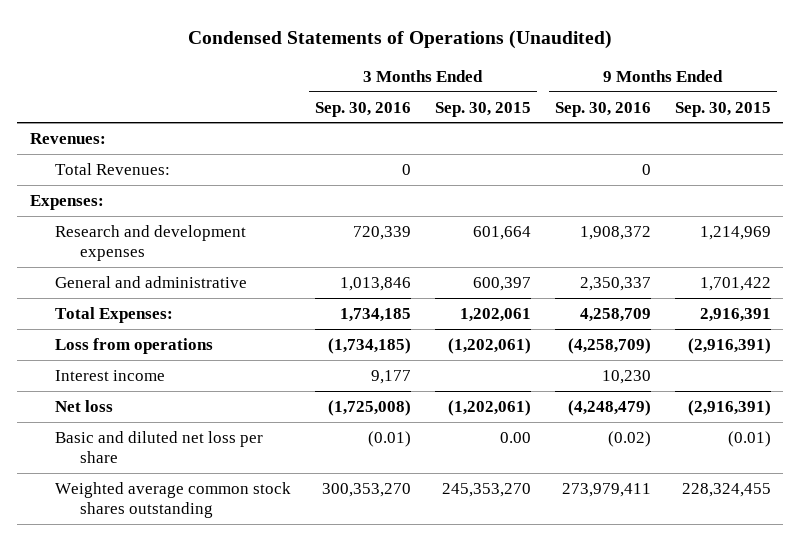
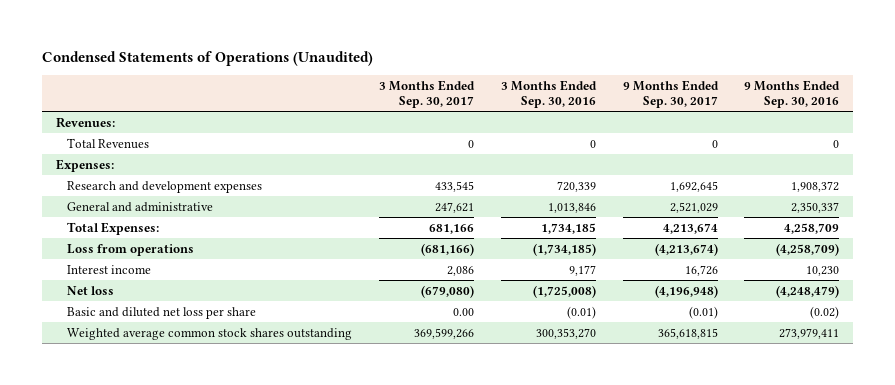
- | 3 Months Ended Sep. 30, 2016 | 3 Months Ended Sep. 30, 2015 | 9 Months Ended Sep. 30, 2016 | 9 Months Ended Sep. 30, 2015
+ | 3 Months Ended Sep. 30, 2017 | 3 Months Ended Sep. 30, 2016 | 9 Months Ended Sep. 30, 2017 | 9 Months Ended Sep. 30, 2016
- Total Revenues: | 0 | | 0 |
+ Total Revenues | 0 | 0 | 0 | 0

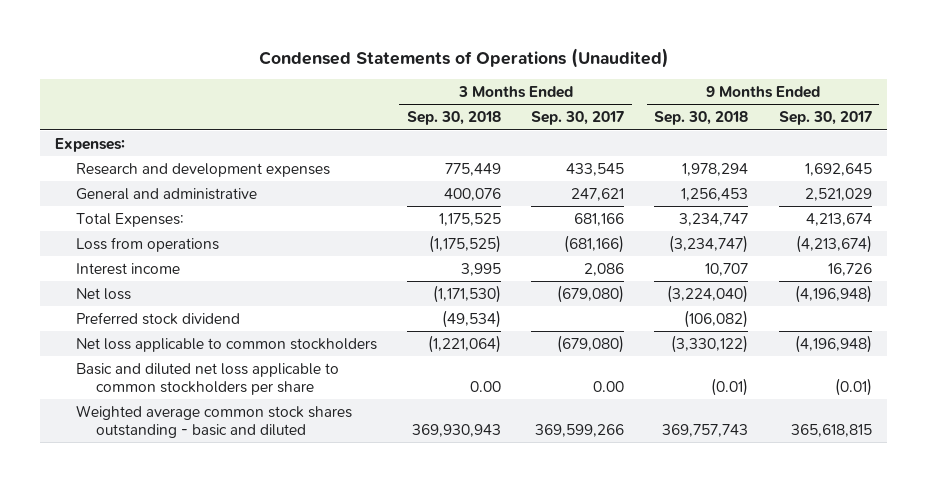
- | 3 Months Ended Sep. 30, 2017 | 3 Months Ended Sep. 30, 2016 | 9 Months Ended Sep. 30, 2017 | 9 Months Ended Sep. 30, 2016
+ | 3 Months Ended Sep. 30, 2018 | 3 Months Ended Sep. 30, 2017 | 9 Months Ended Sep. 30, 2018 | 9 Months Ended Sep. 30, 2017
- Revenues:
- Total Revenues | 0 | 0 | 0 | 0
- Basic and diluted net loss per share | 0.00 | (0.01) | (0.01) | (0.02)
- Weighted average common stock shares outstanding | 369,599,266 | 300,353,270 | 365,618,815 | 273,979,411
+ Preferred stock dividend | (49,534) | | (106,082) |
+ Net loss applicable to common stockholders | (1,221,064) | (679,080) | (3,330,122) | (4,196,948)
+ Basic and diluted net loss applicable to common stockholders per share | 0.00 | 0.00 | (0.01) | (0.01)
+ Weighted average common stock shares outstanding - basic and diluted | 369,930,943 | 369,599,266 | 369,757,743 | 365,618,815

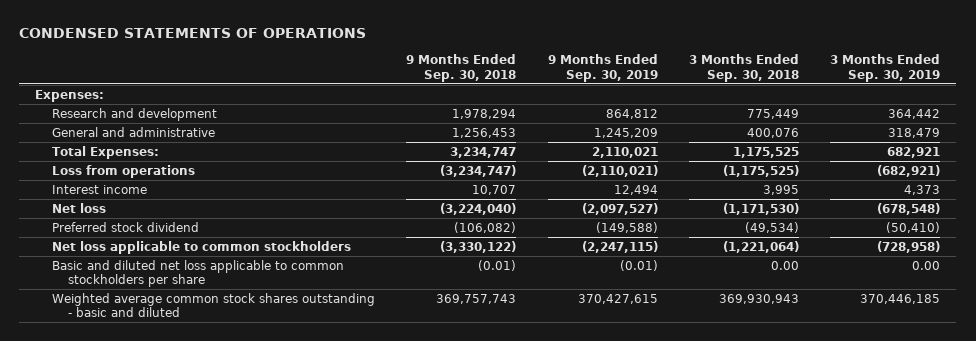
- Condensed Statements of Operations (Unaudited)
+ CONDENSED STATEMENTS OF OPERATIONS
- | 3 Months Ended Sep. 30, 2018 | 3 Months Ended Sep. 30, 2017 | 9 Months Ended Sep. 30, 2018 | 9 Months Ended Sep. 30, 2017
+ | 9 Months Ended Sep. 30, 2018 | 9 Months Ended Sep. 30, 2019 | 3 Months Ended Sep. 30, 2018 | 3 Months Ended Sep. 30, 2019
- Research and development expenses | 775,449 | 433,545 | 1,978,294 | 1,692,645
+ Research and development | 1,978,294 | 864,812 | 775,449 | 364,442

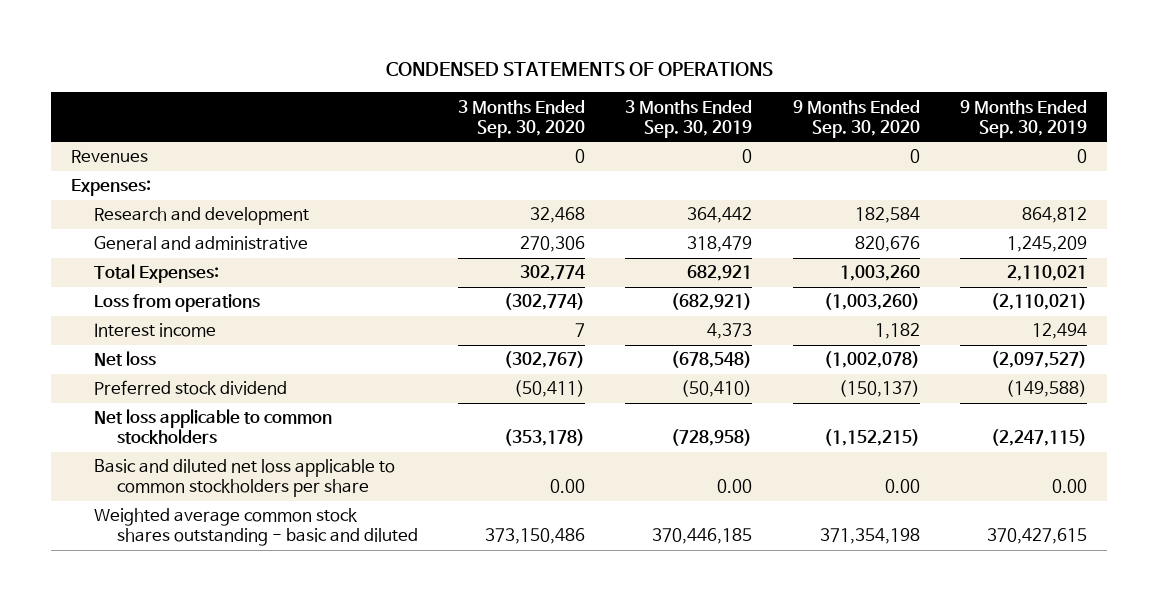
- | 9 Months Ended Sep. 30, 2018 | 9 Months Ended Sep. 30, 2019 | 3 Months Ended Sep. 30, 2018 | 3 Months Ended Sep. 30, 2019
+ | 3 Months Ended Sep. 30, 2020 | 3 Months Ended Sep. 30, 2019 | 9 Months Ended Sep. 30, 2020 | 9 Months Ended Sep. 30, 2019
+ Revenues | 0 | 0 | 0 | 0
- Basic and diluted net loss applicable to common stockholders per share | (0.01) | (0.01) | 0.00 | 0.00
+ Basic and diluted net loss applicable to common stockholders per share | 0.00 | 0.00 | 0.00 | 0.00

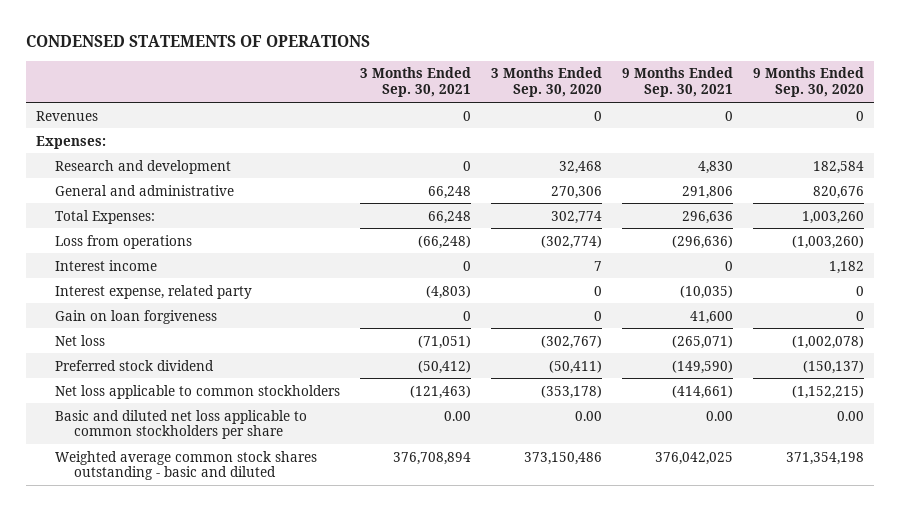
- | 3 Months Ended Sep. 30, 2020 | 3 Months Ended Sep. 30, 2019 | 9 Months Ended Sep. 30, 2020 | 9 Months Ended Sep. 30, 2019
+ | 3 Months Ended Sep. 30, 2021 | 3 Months Ended Sep. 30, 2020 | 9 Months Ended Sep. 30, 2021 | 9 Months Ended Sep. 30, 2020
+ Interest expense, related party | (4,803) | 0 | (10,035) | 0
+ Gain on loan forgiveness | 0 | 0 | 41,600 | 0

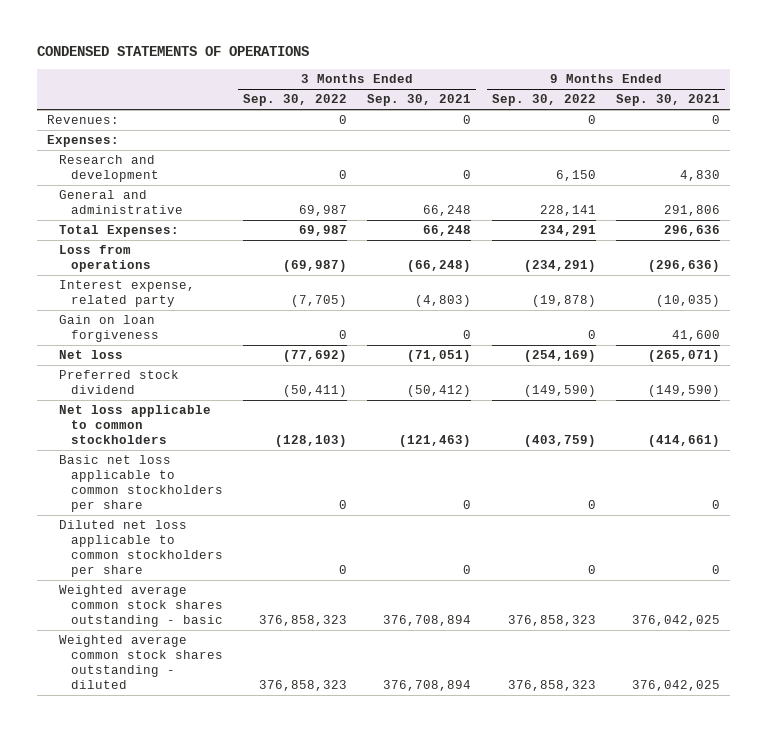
- | 3 Months Ended Sep. 30, 2021 | 3 Months Ended Sep. 30, 2020 | 9 Months Ended Sep. 30, 2021 | 9 Months Ended Sep. 30, 2020
+ | 3 Months Ended Sep. 30, 2022 | 3 Months Ended Sep. 30, 2021 | 9 Months Ended Sep. 30, 2022 | 9 Months Ended Sep. 30, 2021
- Revenues | 0 | 0 | 0 | 0
+ Revenues: | 0 | 0 | 0 | 0
- Interest income | 0 | 7 | 0 | 1,182
- Basic and diluted net loss applicable to common stockholders per share | 0.00 | 0.00 | 0.00 | 0.00
- Weighted average common stock shares outstanding - basic and diluted | 376,708,894 | 373,150,486 | 376,042,025 | 371,354,198
+ Basic net loss applicable to common stockholders per share | 0 | 0 | 0 | 0
+ Diluted net loss applicable to common stockholders per share | 0 | 0 | 0 | 0
+ Weighted average common stock shares outstanding - basic | 376,858,323 | 376,708,894 | 376,858,323 | 376,042,025
+ Weighted average common stock shares outstanding - diluted | 376,858,323 | 376,708,894 | 376,858,323 | 376,042,025

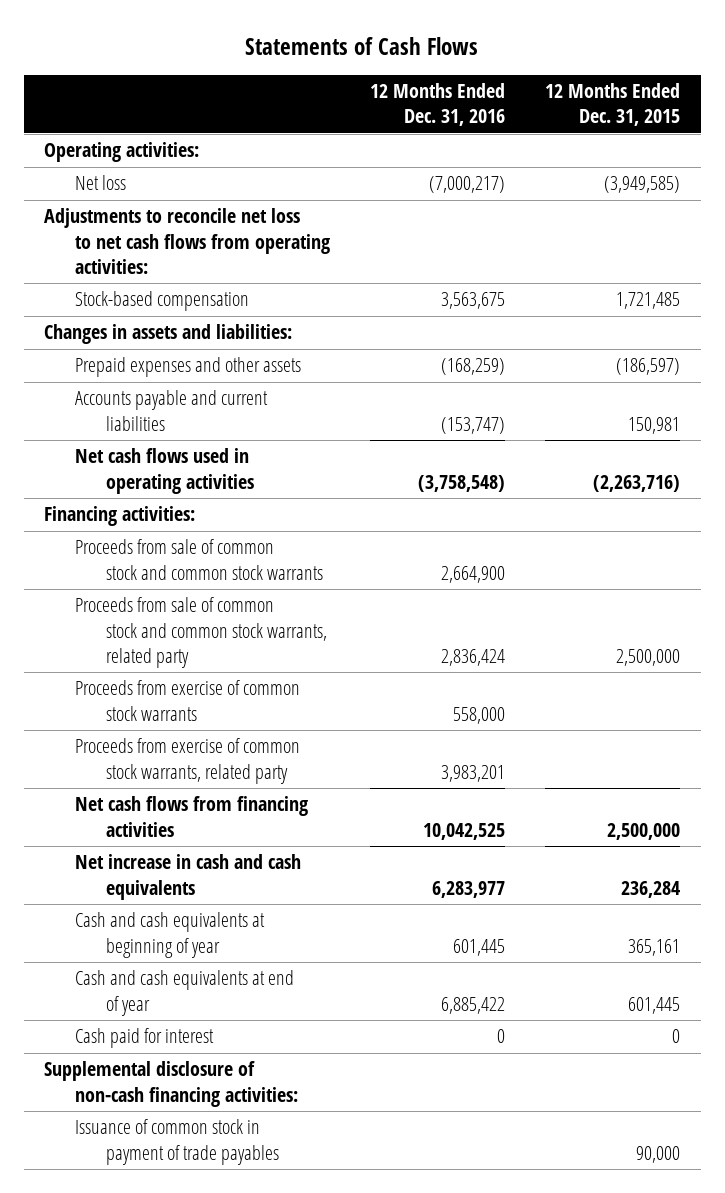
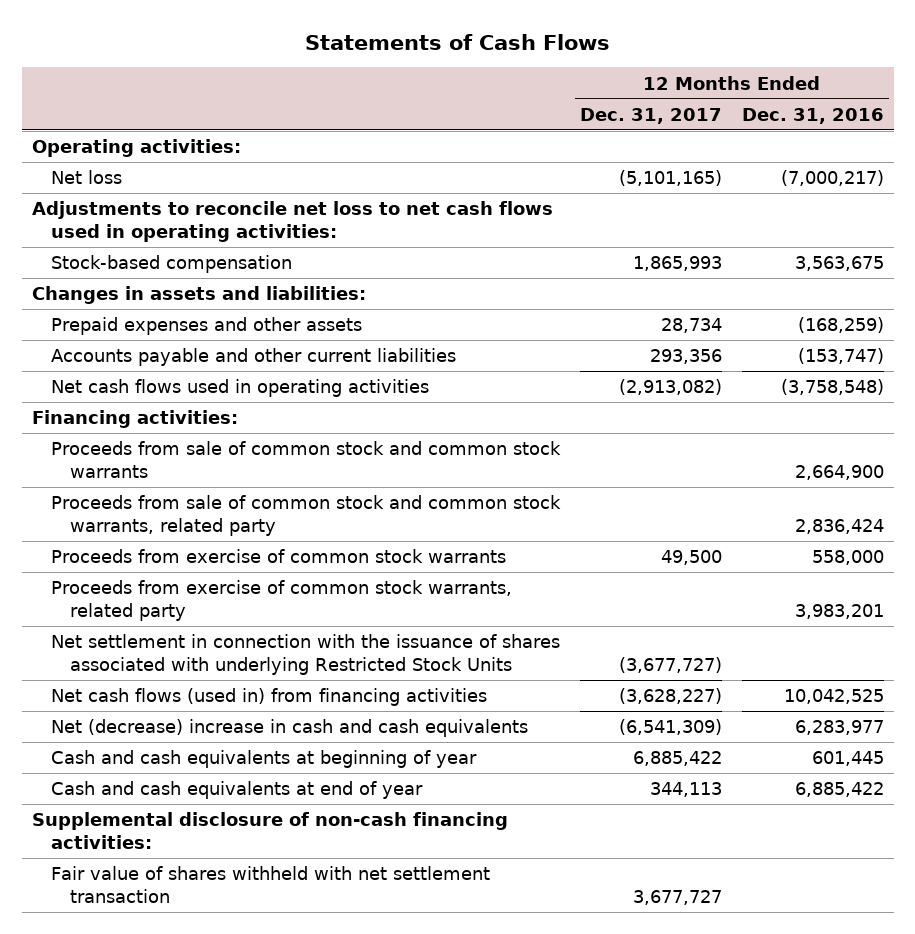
- | 12 Months Ended Dec. 31, 2016 | 12 Months Ended Dec. 31, 2015
+ | 12 Months Ended Dec. 31, 2017 | 12 Months Ended Dec. 31, 2016
- Adjustments to reconcile net loss to net cash flows from operating activities:
+ Adjustments to reconcile net loss to net cash flows used in operating activities:
- Accounts payable and current liabilities | (153,747) | 150,981
+ Accounts payable and other current liabilities | 293,356 | (153,747)
- Net cash flows from financing activities | 10,042,525 | 2,500,000
- Net increase in cash and cash equivalents | 6,283,977 | 236,284
+ Net settlement in connection with the issuance of shares associated with underlying Restricted Stock Units | (3,677,727) |
+ Net cash flows (used in) from financing activities | (3,628,227) | 10,042,525
+ Net (decrease) increase in cash and cash equivalents | (6,541,309) | 6,283,977
- Cash paid for interest | 0 | 0
- Issuance of common stock in payment of trade payables | | 90,000
+ Fair value of shares withheld with net settlement transaction | 3,677,727 |

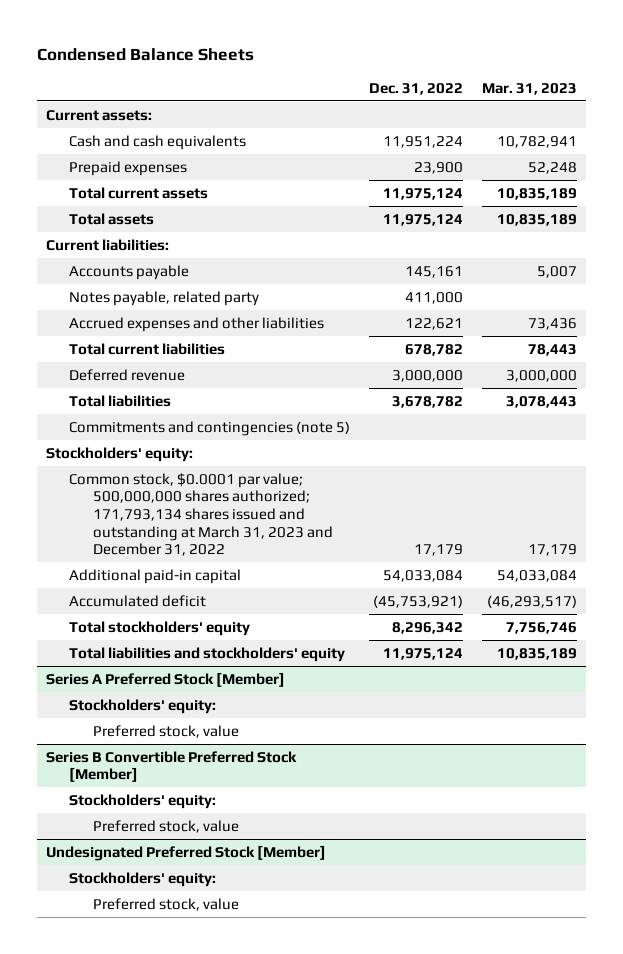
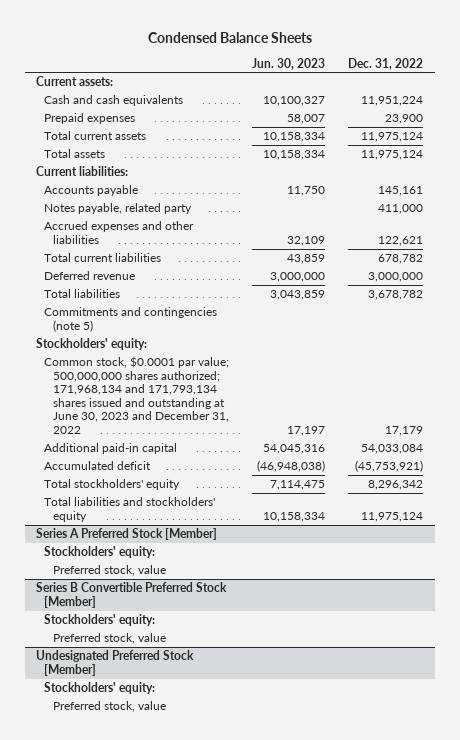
- | Dec. 31, 2022 | Mar. 31, 2023
+ | Jun. 30, 2023 | Dec. 31, 2022
- Common stock, $0.0001 par value; 500,000,000 shares authorized; 171,793,134 shares issued and outstanding at March 31, 2023 and December 31, 2022 | 17,179 | 17,179
+ Common stock, $0.0001 par value; 500,000,000 shares authorized; 171,968,134 and 171,793,134 shares issued and outstanding at June 30, 2023 and December 31, 2022 | 17,197 | 17,179

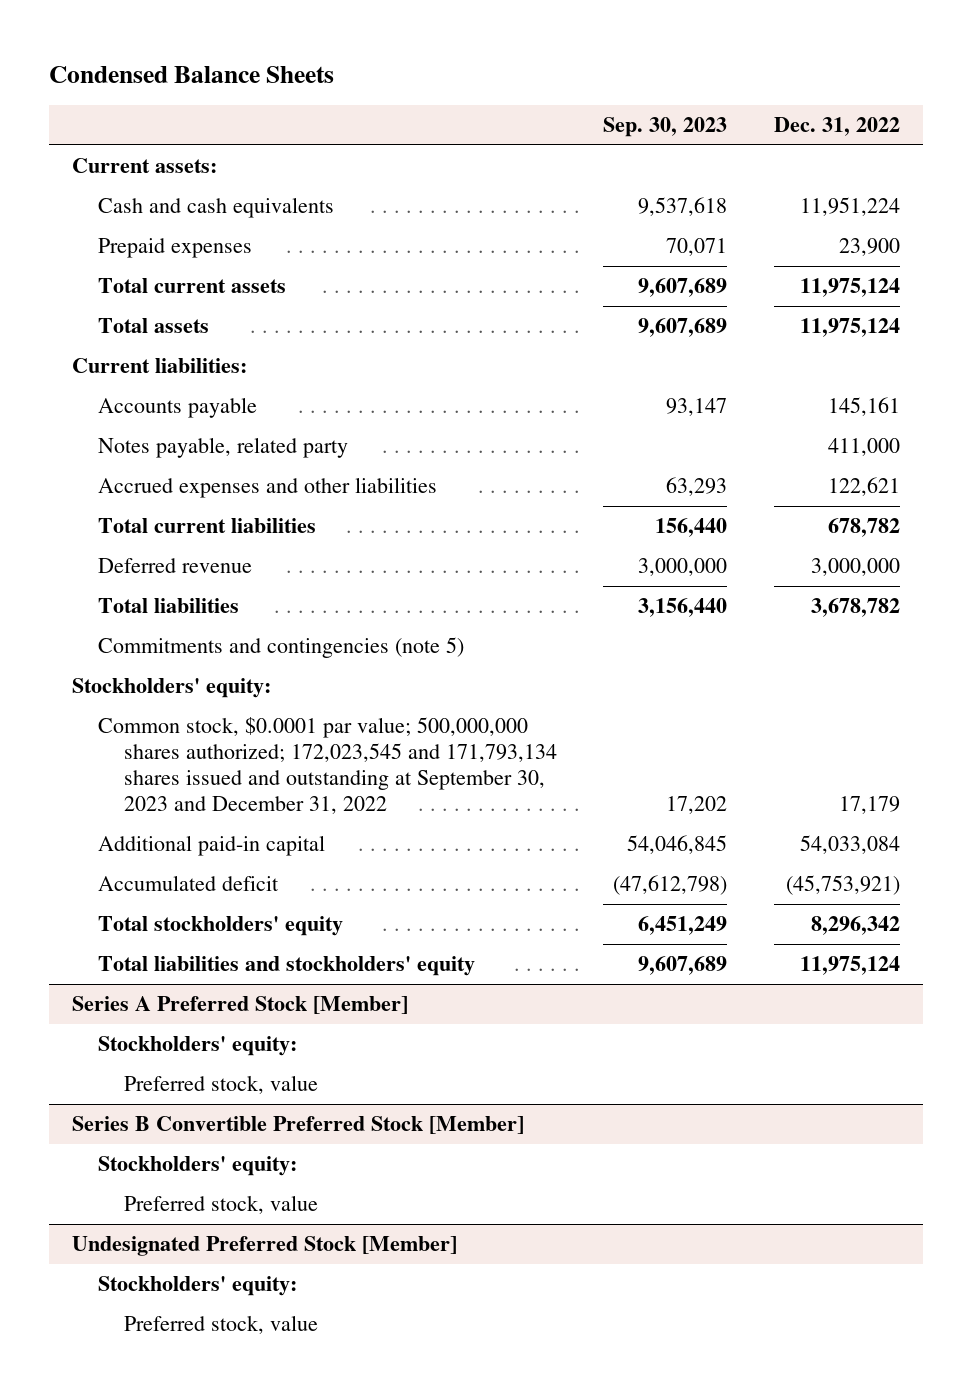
- | Jun. 30, 2023 | Dec. 31, 2022
+ | Sep. 30, 2023 | Dec. 31, 2022
- Common stock, $0.0001 par value; 500,000,000 shares authorized; 171,968,134 and 171,793,134 shares issued and outstanding at June 30, 2023 and December 31, 2022 | 17,197 | 17,179
+ Common stock, $0.0001 par value; 500,000,000 shares authorized; 172,023,545 and 171,793,134 shares issued and outstanding at September 30, 2023 and December 31, 2022 | 17,202 | 17,179

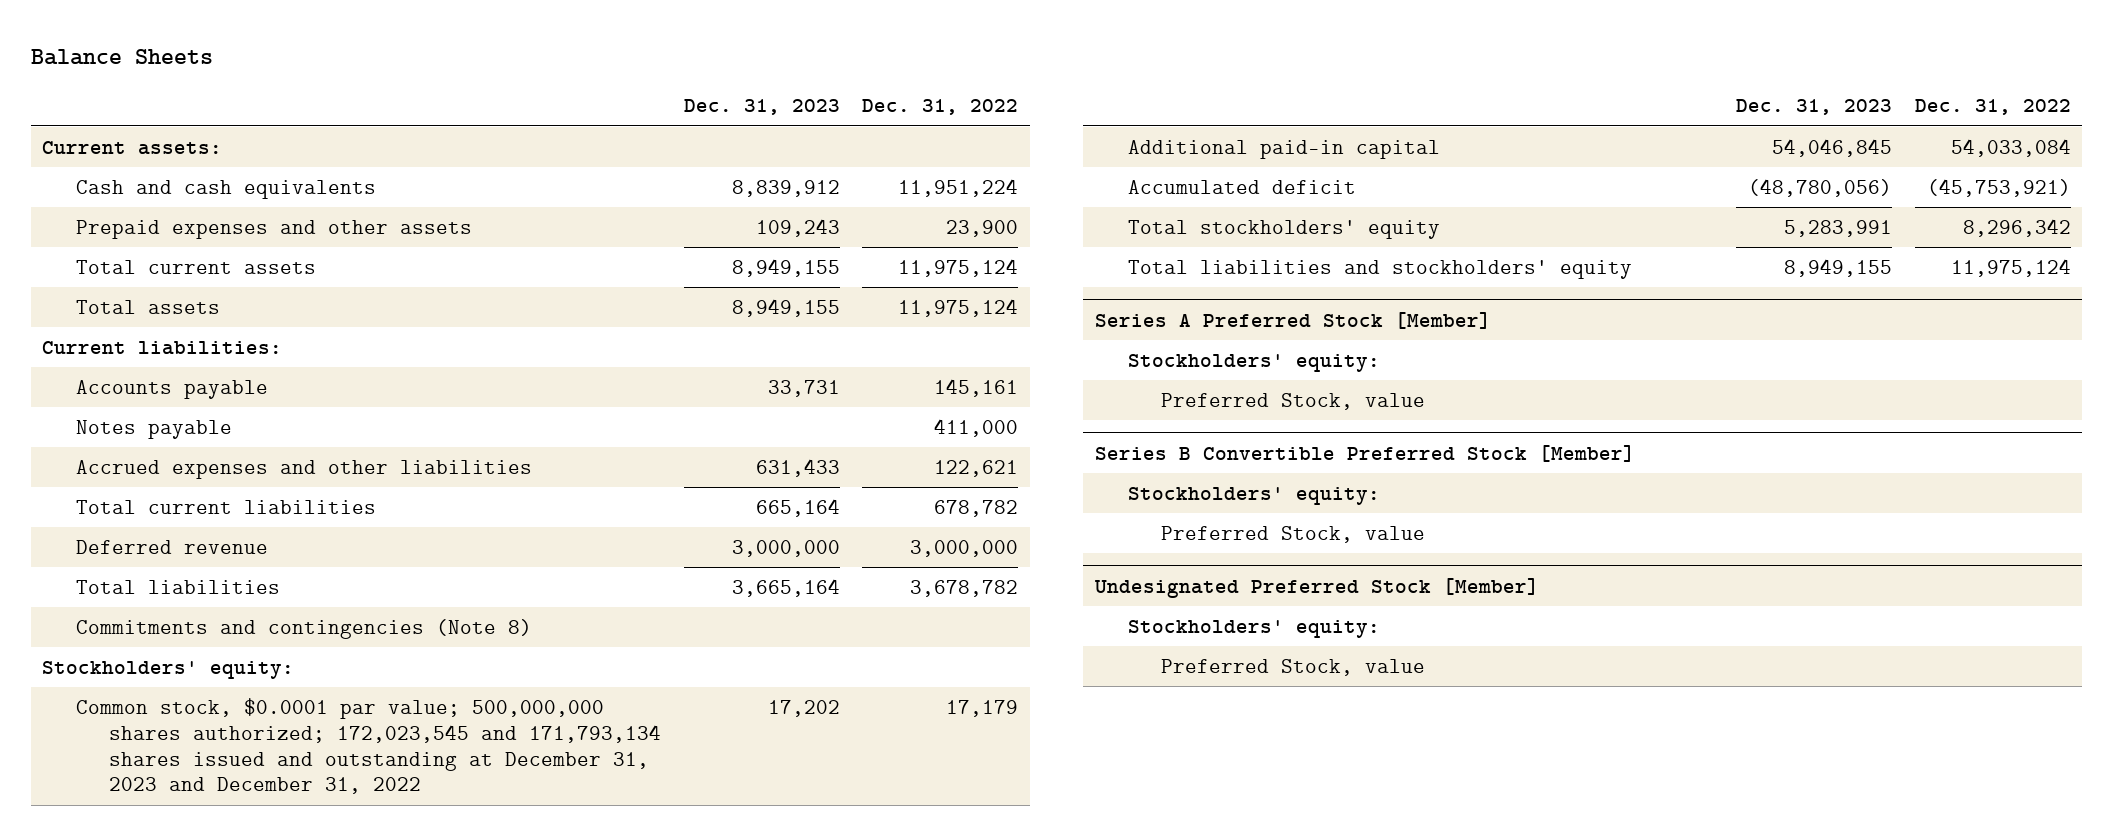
- Condensed Balance Sheets
+ Balance Sheets
- | Sep. 30, 2023 | Dec. 31, 2022
+ | Dec. 31, 2023 | Dec. 31, 2022
- Prepaid expenses | 70,071 | 23,900
+ Prepaid expenses and other assets | 109,243 | 23,900
- Notes payable, related party | | 411,000
+ Notes payable | | 411,000
- Commitments and contingencies (note 5)
+ Commitments and contingencies (Note 8)
- Common stock, $0.0001 par value; 500,000,000 shares authorized; 172,023,545 and 171,793,134 shares issued and outstanding at September 30, 2023 and December 31, 2022 | 17,202 | 17,179
+ Common stock, $0.0001 par value; 500,000,000 shares authorized; 172,023,545 and 171,793,134 shares issued and outstanding at December 31, 2023 and December 31, 2022 | 17,202 | 17,179
@ Series A Preferred Stock [Member]
- Preferred stock, value
+ Preferred Stock, value
@ Series B Convertible Preferred Stock [Member]
- Preferred stock, value
+ Preferred Stock, value
@ Undesignated Preferred Stock [Member]
- Preferred stock, value
+ Preferred Stock, value

